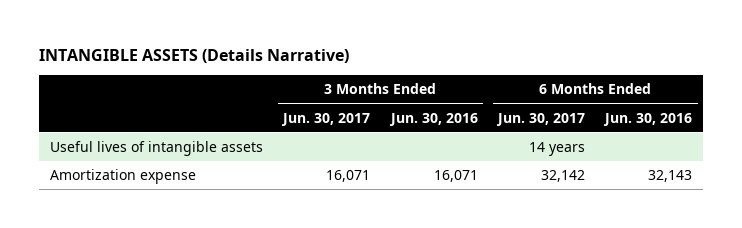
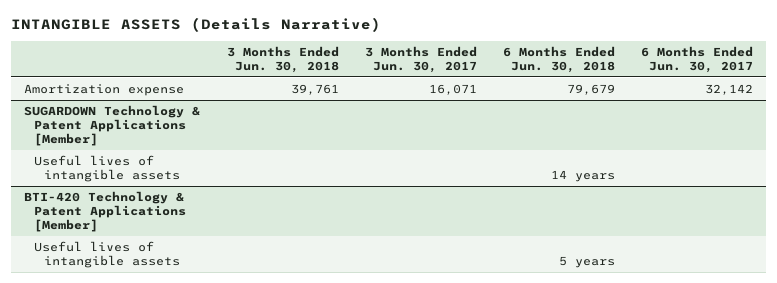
- | 3 Months Ended Jun. 30, 2017 | 3 Months Ended Jun. 30, 2016 | 6 Months Ended Jun. 30, 2017 | 6 Months Ended Jun. 30, 2016
+ | 3 Months Ended Jun. 30, 2018 | 3 Months Ended Jun. 30, 2017 | 6 Months Ended Jun. 30, 2018 | 6 Months Ended Jun. 30, 2017
- Useful lives of intangible assets | | | 14 years |
+ SUGARDOWN Technology & Patent Applications [Member]
+ Useful lives of intangible assets | | | 14 years |
+ BTI-420 Technology & Patent Applications [Member]
+ Useful lives of intangible assets | | | 5 years |

